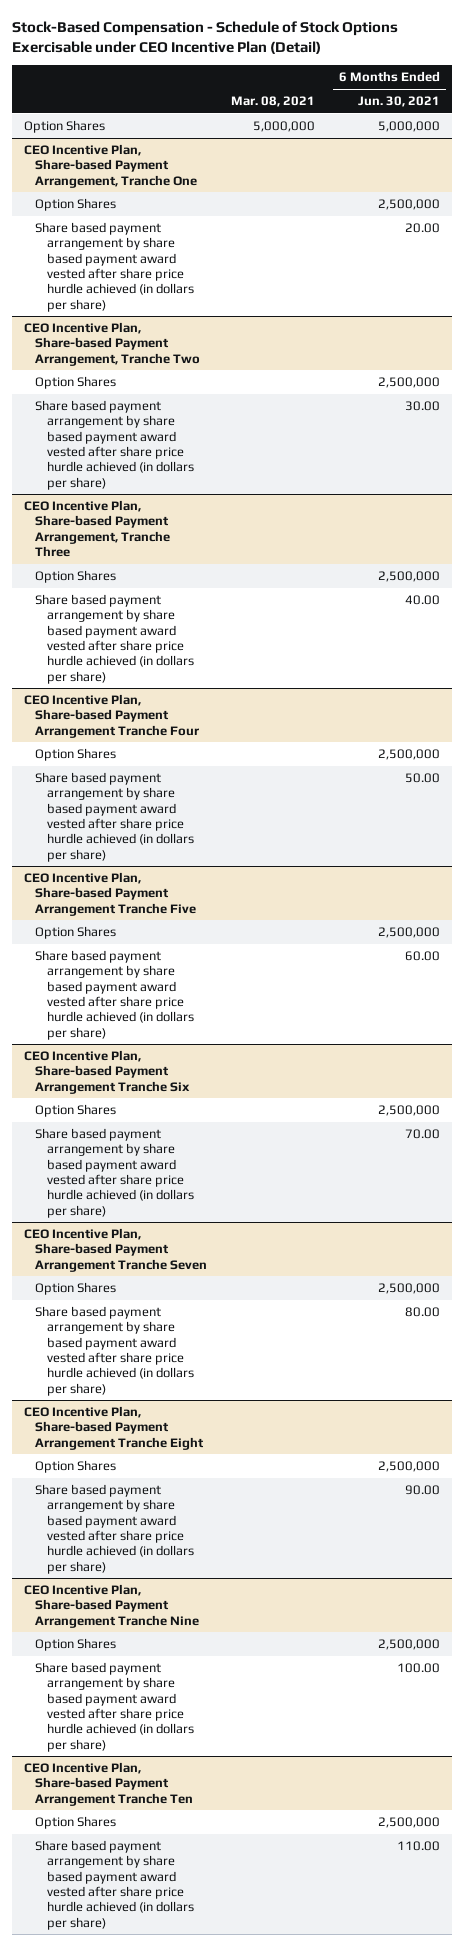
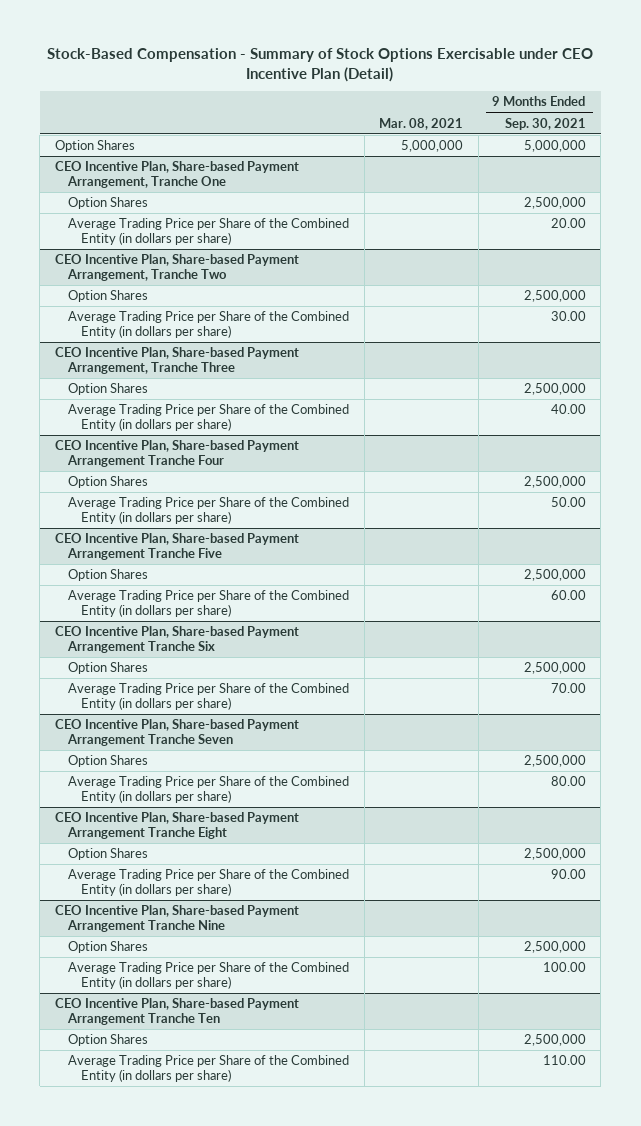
- Stock-Based Compensation - Schedule of Stock Options Exercisable under CEO Incentive Plan (Detail)
+ Stock-Based Compensation - Summary of Stock Options Exercisable under CEO Incentive Plan (Detail)
- | Mar. 08, 2021 | 6 Months Ended Jun. 30, 2021
+ | Mar. 08, 2021 | 9 Months Ended Sep. 30, 2021
@ CEO Incentive Plan, Share-based Payment Arrangement, Tranche One
- Share based payment arrangement by share based payment award vested after share price hurdle achieved (in dollars per share) | | 20.00
+ Average Trading Price per Share of the Combined Entity (in dollars per share) | | 20.00
@ CEO Incentive Plan, Share-based Payment Arrangement, Tranche Two
- Share based payment arrangement by share based payment award vested after share price hurdle achieved (in dollars per share) | | 30.00
+ Average Trading Price per Share of the Combined Entity (in dollars per share) | | 30.00
@ CEO Incentive Plan, Share-based Payment Arrangement, Tranche Three
- Share based payment arrangement by share based payment award vested after share price hurdle achieved (in dollars per share) | | 40.00
+ Average Trading Price per Share of the Combined Entity (in dollars per share) | | 40.00
@ CEO Incentive Plan, Share-based Payment Arrangement Tranche Four
- Share based payment arrangement by share based payment award vested after share price hurdle achieved (in dollars per share) | | 50.00
+ Average Trading Price per Share of the Combined Entity (in dollars per share) | | 50.00
@ CEO Incentive Plan, Share-based Payment Arrangement Tranche Five
- Share based payment arrangement by share based payment award vested after share price hurdle achieved (in dollars per share) | | 60.00
+ Average Trading Price per Share of the Combined Entity (in dollars per share) | | 60.00
@ CEO Incentive Plan, Share-based Payment Arrangement Tranche Six
- Share based payment arrangement by share based payment award vested after share price hurdle achieved (in dollars per share) | | 70.00
+ Average Trading Price per Share of the Combined Entity (in dollars per share) | | 70.00
@ CEO Incentive Plan, Share-based Payment Arrangement Tranche Seven
- Share based payment arrangement by share based payment award vested after share price hurdle achieved (in dollars per share) | | 80.00
+ Average Trading Price per Share of the Combined Entity (in dollars per share) | | 80.00
@ CEO Incentive Plan, Share-based Payment Arrangement Tranche Eight
- Share based payment arrangement by share based payment award vested after share price hurdle achieved (in dollars per share) | | 90.00
+ Average Trading Price per Share of the Combined Entity (in dollars per share) | | 90.00
@ CEO Incentive Plan, Share-based Payment Arrangement Tranche Nine
- Share based payment arrangement by share based payment award vested after share price hurdle achieved (in dollars per share) | | 100.00
+ Average Trading Price per Share of the Combined Entity (in dollars per share) | | 100.00
@ CEO Incentive Plan, Share-based Payment Arrangement Tranche Ten
- Share based payment arrangement by share based payment award vested after share price hurdle achieved (in dollars per share) | | 110.00
+ Average Trading Price per Share of the Combined Entity (in dollars per share) | | 110.00

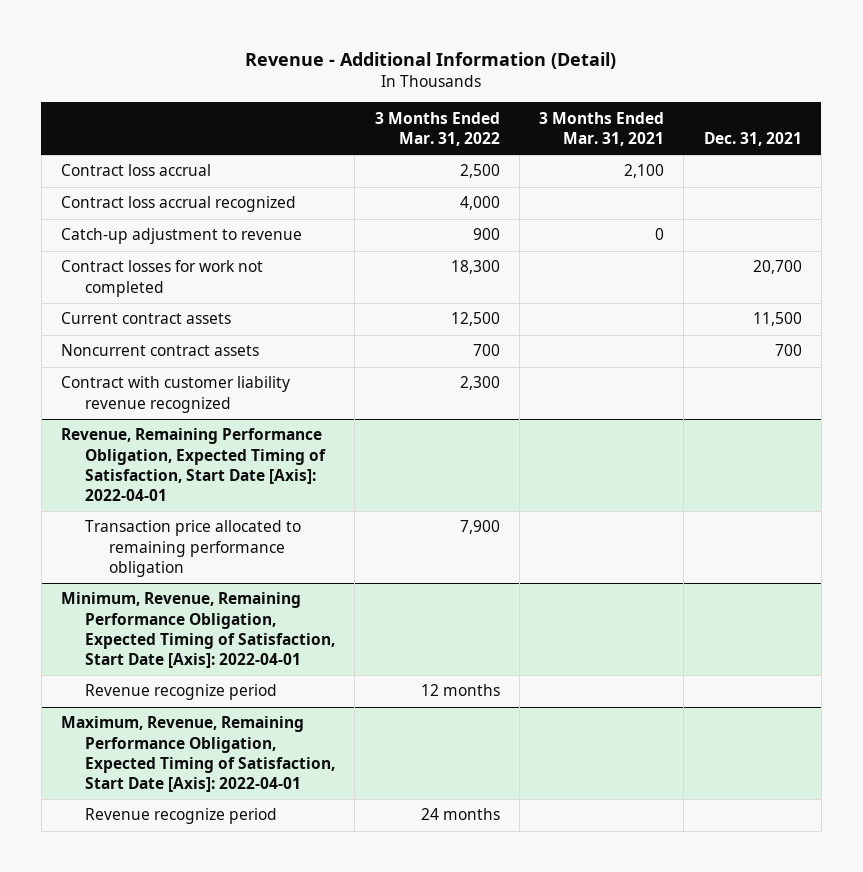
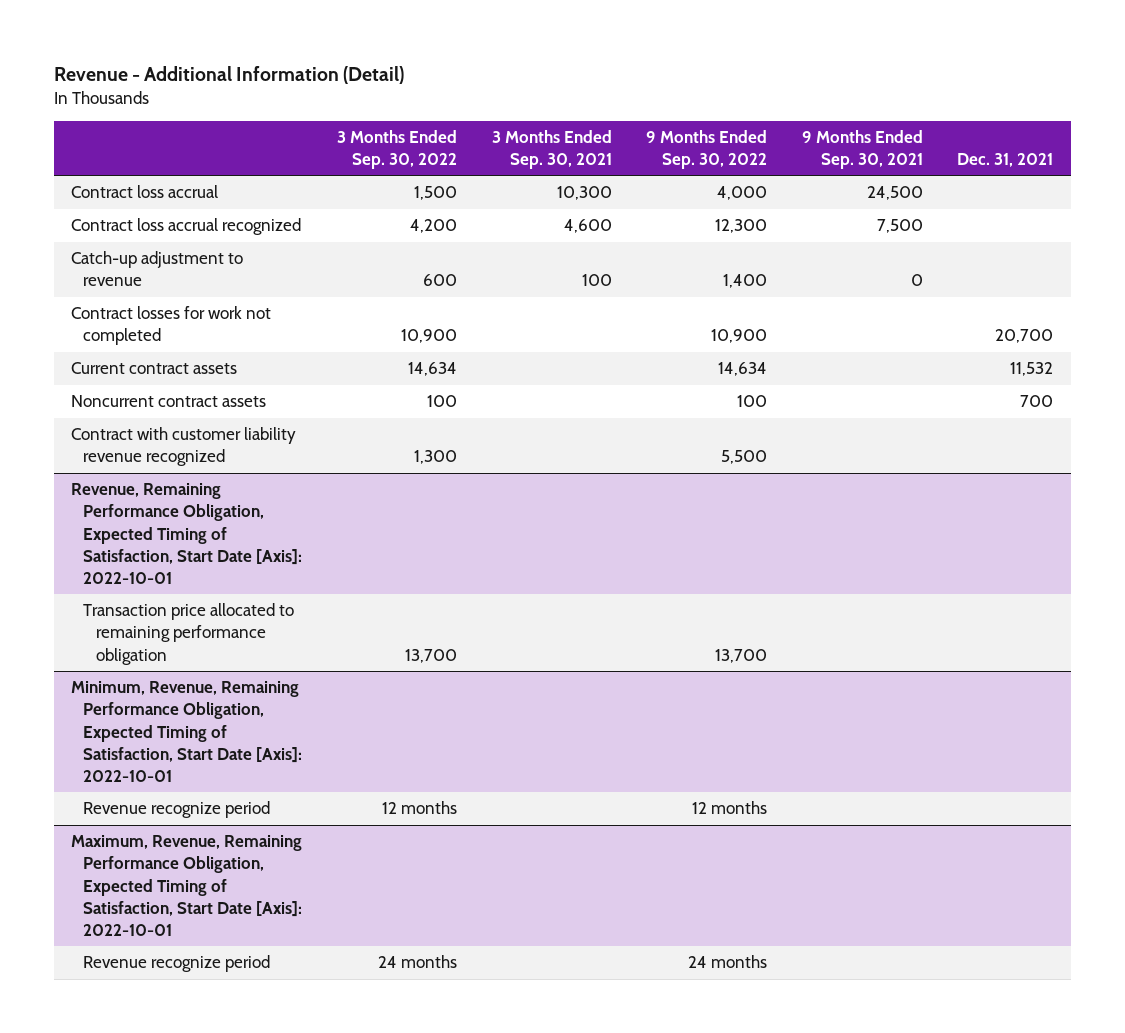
- | 3 Months Ended Mar. 31, 2022 | 3 Months Ended Mar. 31, 2021 | Dec. 31, 2021
+ | 3 Months Ended Sep. 30, 2022 | 3 Months Ended Sep. 30, 2021 | 9 Months Ended Sep. 30, 2022 | 9 Months Ended Sep. 30, 2021 | Dec. 31, 2021
- Current contract assets | 12,500 | | 11,500
+ Current contract assets | 14,634 | | 14,634 | | 11,532
- Revenue, Remaining Performance Obligation, Expected Timing of Satisfaction, Start Date [Axis]: 2022-04-01
- Transaction price allocated to remaining performance obligation | 7,900 | |
- Minimum, Revenue, Remaining Performance Obligation, Expected Timing of Satisfaction, Start Date [Axis]: 2022-04-01
+ Revenue, Remaining Performance Obligation, Expected Timing of Satisfaction, Start Date [Axis]: 2022-10-01
+ Transaction price allocated to remaining performance obligation | 13,700 | | 13,700 | |
+ Minimum, Revenue, Remaining Performance Obligation, Expected Timing of Satisfaction, Start Date [Axis]: 2022-10-01
- Maximum, Revenue, Remaining Performance Obligation, Expected Timing of Satisfaction, Start Date [Axis]: 2022-04-01
+ Maximum, Revenue, Remaining Performance Obligation, Expected Timing of Satisfaction, Start Date [Axis]: 2022-10-01

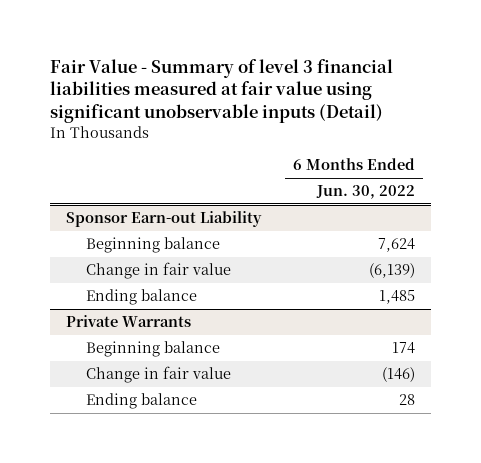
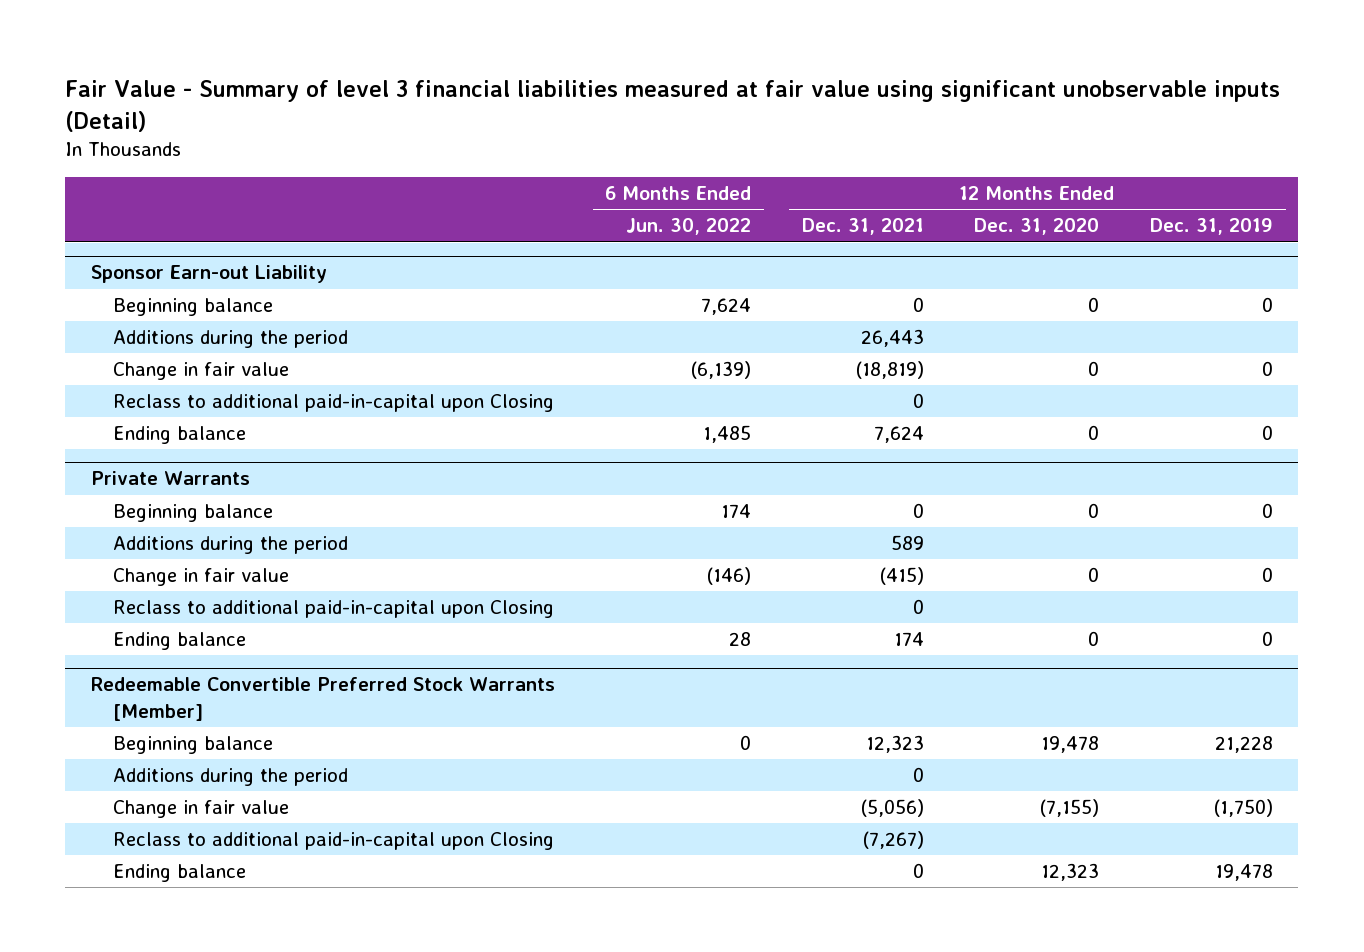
- | 6 Months Ended Jun. 30, 2022
+ | 6 Months Ended Jun. 30, 2022 | 12 Months Ended Dec. 31, 2021 | 12 Months Ended Dec. 31, 2020 | 12 Months Ended Dec. 31, 2019
@ Sponsor Earn-out Liability
+ Additions during the period | | 26,443 | |
+ Reclass to additional paid-in-capital upon Closing | | 0 | |
@ Private Warrants
+ Additions during the period | | 589 | |
+ Reclass to additional paid-in-capital upon Closing | | 0 | |
+ Redeemable Convertible Preferred Stock Warrants [Member]
+ Beginning balance | 0 | 12,323 | 19,478 | 21,228
+ Additions during the period | | 0 | |
+ Change in fair value | | (5,056) | (7,155) | (1,750)
+ Reclass to additional paid-in-capital upon Closing | | (7,267) | |
+ Ending balance | | 0 | 12,323 | 19,478

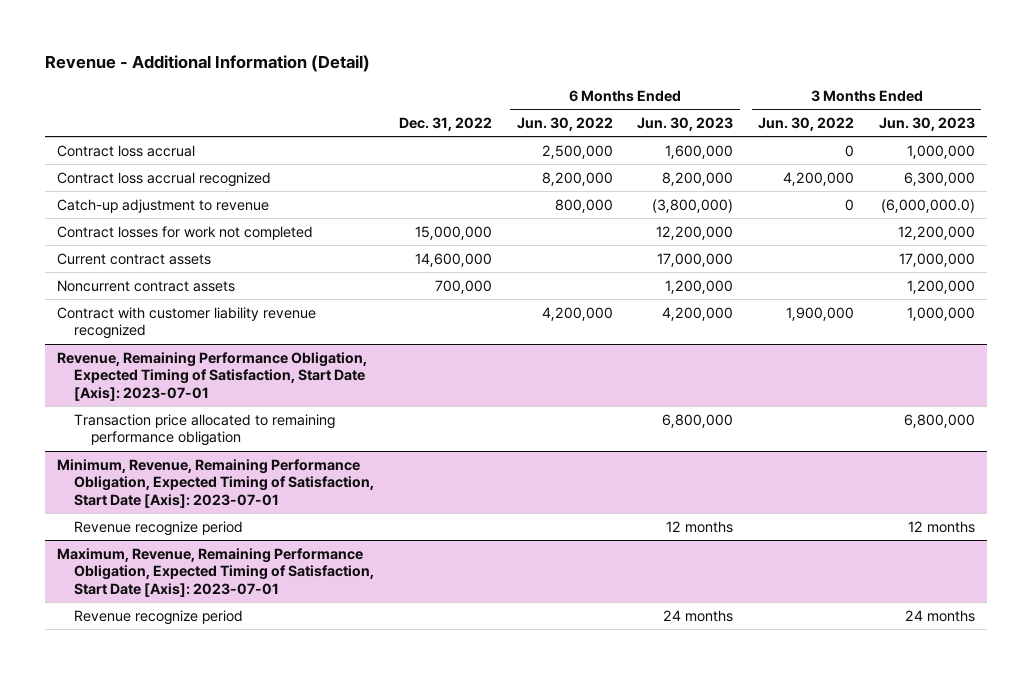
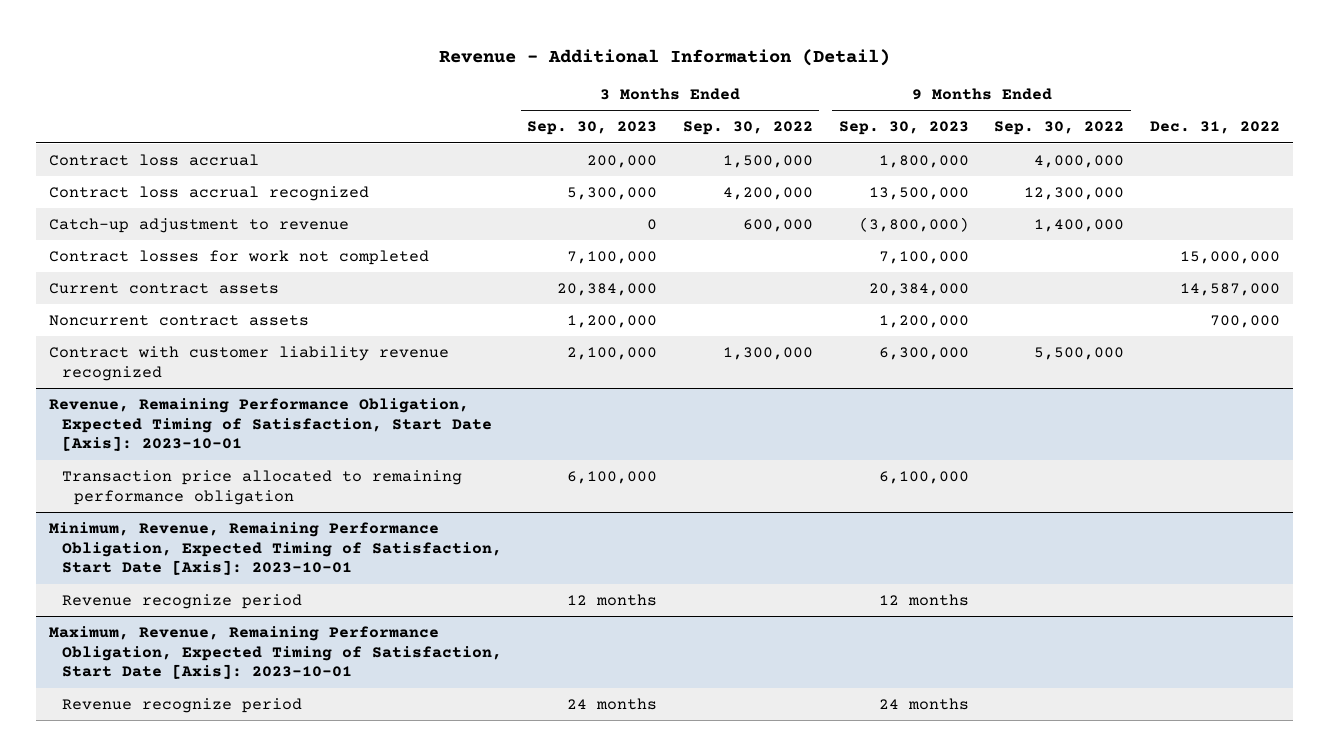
- | Dec. 31, 2022 | 6 Months Ended Jun. 30, 2022 | 6 Months Ended Jun. 30, 2023 | 3 Months Ended Jun. 30, 2022 | 3 Months Ended Jun. 30, 2023
+ | 3 Months Ended Sep. 30, 2023 | 3 Months Ended Sep. 30, 2022 | 9 Months Ended Sep. 30, 2023 | 9 Months Ended Sep. 30, 2022 | Dec. 31, 2022
- Current contract assets | 14,600,000 | | 17,000,000 | | 17,000,000
+ Current contract assets | 20,384,000 | | 20,384,000 | | 14,587,000
- Revenue, Remaining Performance Obligation, Expected Timing of Satisfaction, Start Date [Axis]: 2023-07-01
- Transaction price allocated to remaining performance obligation | | | 6,800,000 | | 6,800,000
- Minimum, Revenue, Remaining Performance Obligation, Expected Timing of Satisfaction, Start Date [Axis]: 2023-07-01
+ Revenue, Remaining Performance Obligation, Expected Timing of Satisfaction, Start Date [Axis]: 2023-10-01
+ Transaction price allocated to remaining performance obligation | 6,100,000 | | 6,100,000 | |
+ Minimum, Revenue, Remaining Performance Obligation, Expected Timing of Satisfaction, Start Date [Axis]: 2023-10-01
- Maximum, Revenue, Remaining Performance Obligation, Expected Timing of Satisfaction, Start Date [Axis]: 2023-07-01
+ Maximum, Revenue, Remaining Performance Obligation, Expected Timing of Satisfaction, Start Date [Axis]: 2023-10-01

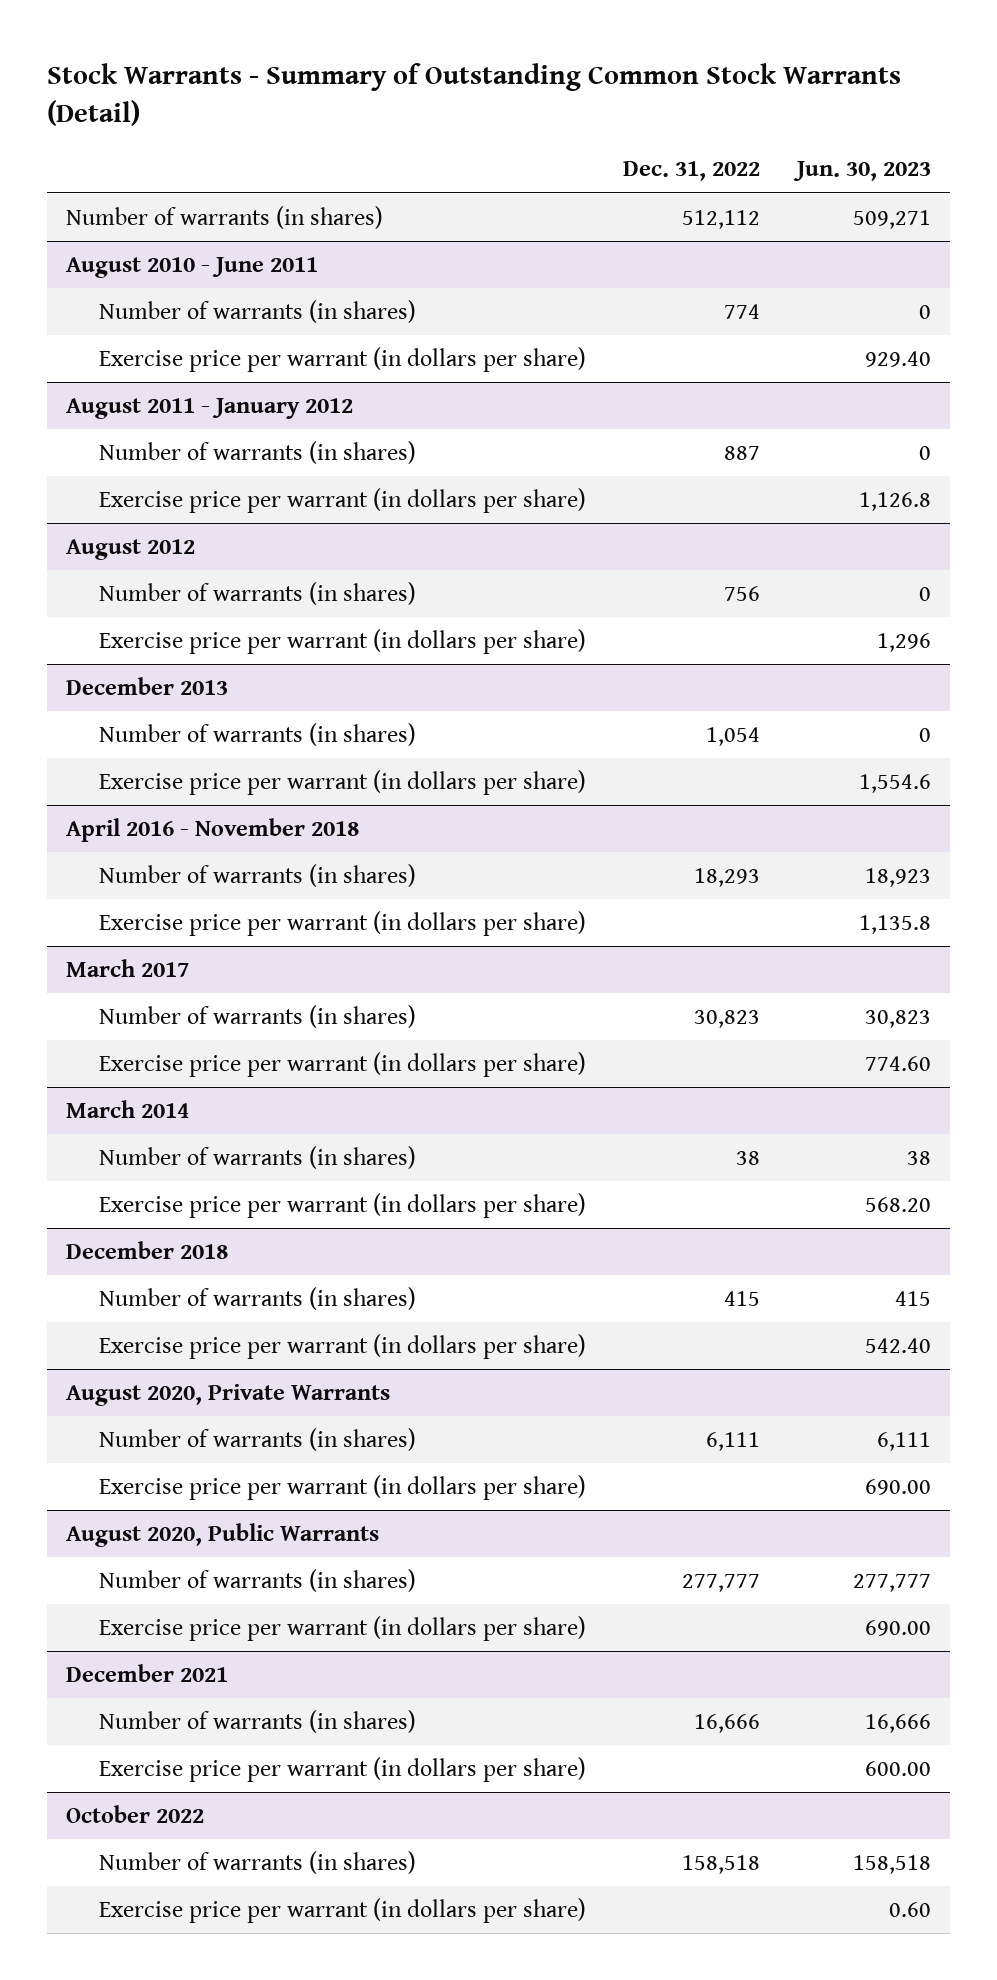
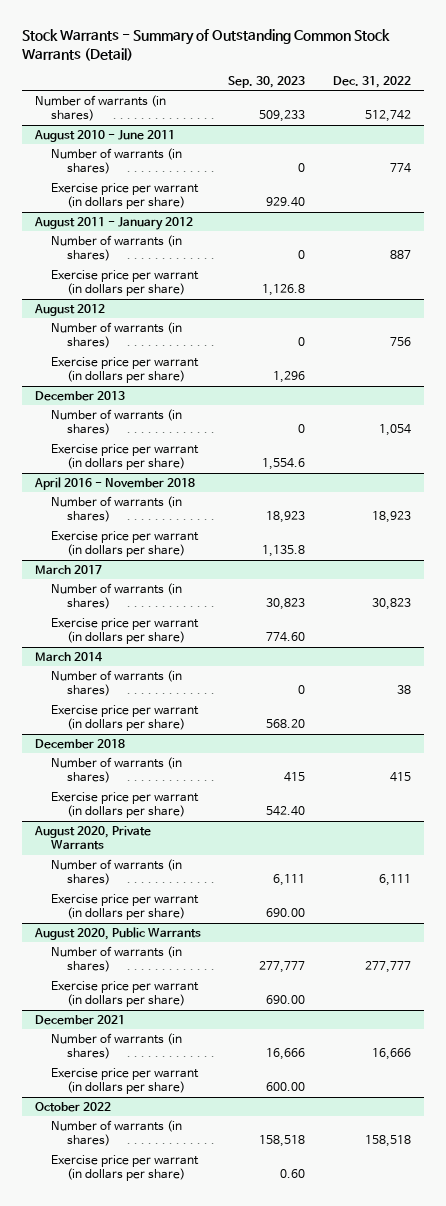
- | Dec. 31, 2022 | Jun. 30, 2023
+ | Sep. 30, 2023 | Dec. 31, 2022
- Number of warrants (in shares) | 512,112 | 509,271
+ Number of warrants (in shares) | 509,233 | 512,742
@ April 2016 - November 2018
- Number of warrants (in shares) | 18,293 | 18,923
+ Number of warrants (in shares) | 18,923 | 18,923

